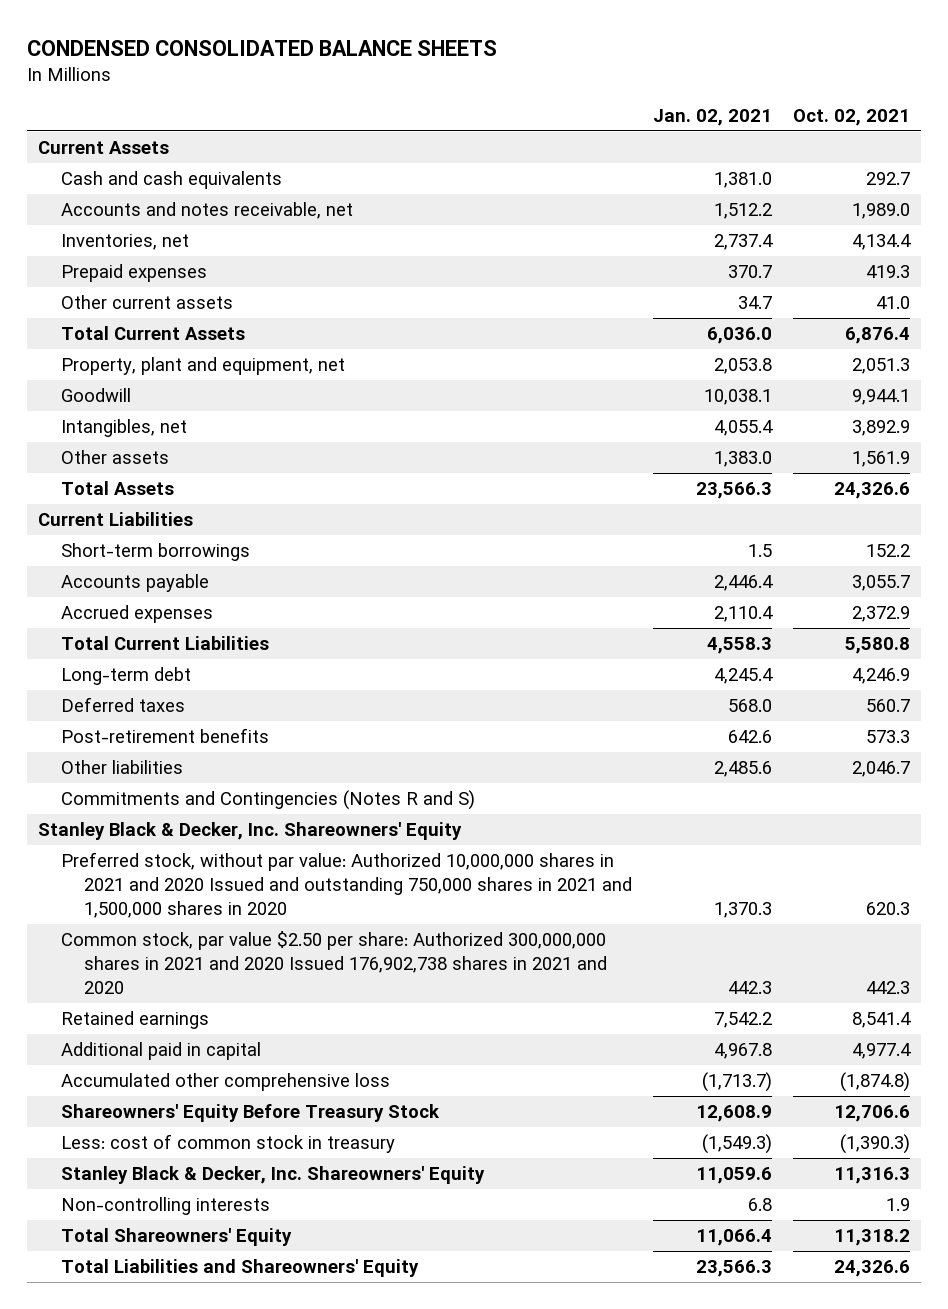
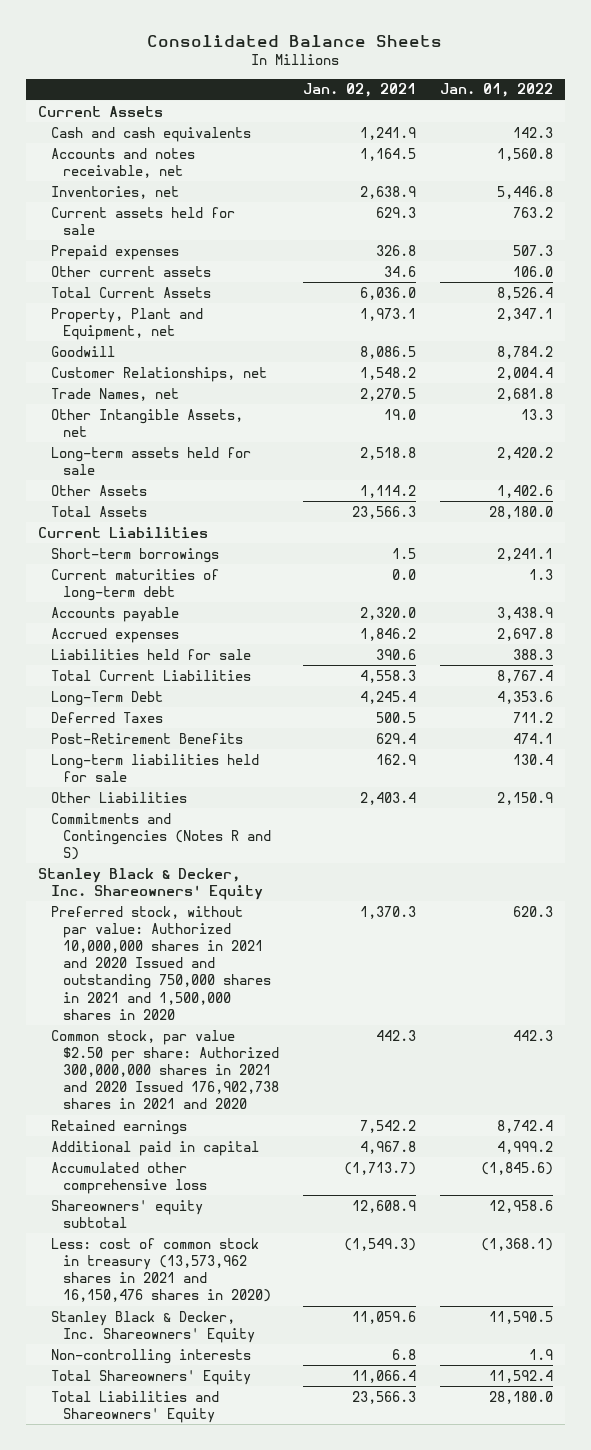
- CONDENSED CONSOLIDATED BALANCE SHEETS
+ Consolidated Balance Sheets
- | Jan. 02, 2021 | Oct. 02, 2021
+ | Jan. 02, 2021 | Jan. 01, 2022
- Cash and cash equivalents | 1,381.0 | 292.7
- Accounts and notes receivable, net | 1,512.2 | 1,989.0
- Inventories, net | 2,737.4 | 4,134.4
- Prepaid expenses | 370.7 | 419.3
- Other current assets | 34.7 | 41.0
+ Cash and cash equivalents | 1,241.9 | 142.3
+ Accounts and notes receivable, net | 1,164.5 | 1,560.8
+ Inventories, net | 2,638.9 | 5,446.8
+ Current assets held for sale | 629.3 | 763.2
+ Prepaid expenses | 326.8 | 507.3
+ Other current assets | 34.6 | 106.0
- Property, plant and equipment, net | 2,053.8 | 2,051.3
- Goodwill | 10,038.1 | 9,944.1
- Intangibles, net | 4,055.4 | 3,892.9
- Other assets | 1,383.0 | 1,561.9
+ Property, Plant and Equipment, net | 1,973.1 | 2,347.1
+ Goodwill | 8,086.5 | 8,784.2
+ Customer Relationships, net | 1,548.2 | 2,004.4
+ Trade Names, net | 2,270.5 | 2,681.8
+ Other Intangible Assets, net | 19.0 | 13.3
+ Long-term assets held for sale | 2,518.8 | 2,420.2
+ Other Assets | 1,114.2 | 1,402.6
- Accounts payable | 2,446.4 | 3,055.7
- Accrued expenses | 2,110.4 | 2,372.9
+ Current maturities of long-term debt | 0.0 | 1.3
+ Accounts payable | 2,320.0 | 3,438.9
+ Accrued expenses | 1,846.2 | 2,697.8
+ Liabilities held for sale | 390.6 | 388.3
- Long-term debt | 4,245.4 | 4,246.9
- Deferred taxes | 568.0 | 560.7
- Post-retirement benefits | 642.6 | 573.3
- Other liabilities | 2,485.6 | 2,046.7
+ Long-Term Debt | 4,245.4 | 4,353.6
+ Deferred Taxes | 500.5 | 711.2
+ Post-Retirement Benefits | 629.4 | 474.1
+ Long-term liabilities held for sale | 162.9 | 130.4
+ Other Liabilities | 2,403.4 | 2,150.9
- Shareowners' Equity Before Treasury Stock | 12,608.9 | 12,706.6
- Less: cost of common stock in treasury | (1,549.3) | (1,390.3)
+ Shareowners' equity subtotal | 12,608.9 | 12,958.6
+ Less: cost of common stock in treasury (13,573,962 shares in 2021 and 16,150,476 shares in 2020) | (1,549.3) | (1,368.1)

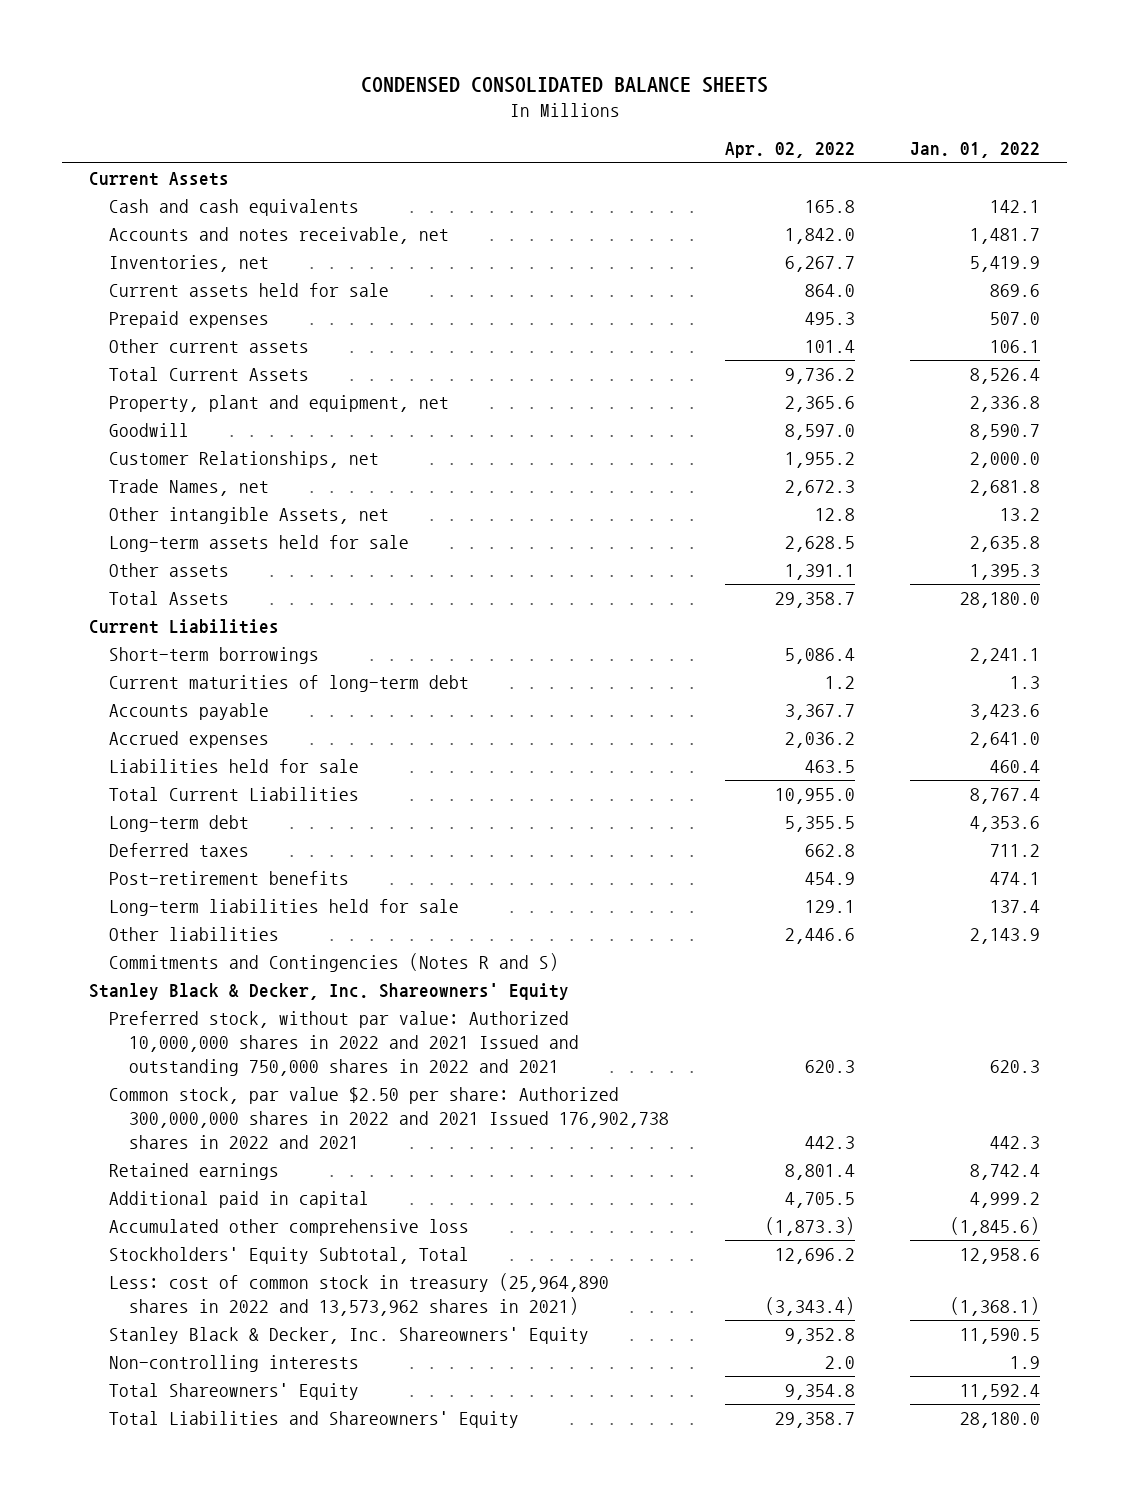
- Consolidated Balance Sheets
+ CONDENSED CONSOLIDATED BALANCE SHEETS
- | Jan. 02, 2021 | Jan. 01, 2022
+ | Apr. 02, 2022 | Jan. 01, 2022
- Cash and cash equivalents | 1,241.9 | 142.3
- Accounts and notes receivable, net | 1,164.5 | 1,560.8
- Inventories, net | 2,638.9 | 5,446.8
- Current assets held for sale | 629.3 | 763.2
- Prepaid expenses | 326.8 | 507.3
- Other current assets | 34.6 | 106.0
+ Cash and cash equivalents | 165.8 | 142.1
+ Accounts and notes receivable, net | 1,842.0 | 1,481.7
+ Inventories, net | 6,267.7 | 5,419.9
+ Current assets held for sale | 864.0 | 869.6
+ Prepaid expenses | 495.3 | 507.0
+ Other current assets | 101.4 | 106.1
- Property, Plant and Equipment, net | 1,973.1 | 2,347.1
- Goodwill | 8,086.5 | 8,784.2
- Customer Relationships, net | 1,548.2 | 2,004.4
+ Property, plant and equipment, net | 2,365.6 | 2,336.8
+ Goodwill | 8,597.0 | 8,590.7
+ Customer Relationships, net | 1,955.2 | 2,000.0
- Other Intangible Assets, net | 19.0 | 13.3
- Long-term assets held for sale | 2,518.8 | 2,420.2
- Other Assets | 1,114.2 | 1,402.6
+ Other intangible Assets, net | 12.8 | 13.2
+ Long-term assets held for sale | 2,628.5 | 2,635.8
+ Other assets | 1,391.1 | 1,395.3
- Accounts payable | 2,320.0 | 3,438.9
- Accrued expenses | 1,846.2 | 2,697.8
- Liabilities held for sale | 390.6 | 388.3
+ Accounts payable | 3,367.7 | 3,423.6
+ Accrued expenses | 2,036.2 | 2,641.0
+ Liabilities held for sale | 463.5 | 460.4
- Long-Term Debt | 4,245.4 | 4,353.6
- Deferred Taxes | 500.5 | 711.2
- Post-Retirement Benefits | 629.4 | 474.1
- Long-term liabilities held for sale | 162.9 | 130.4
- Other Liabilities | 2,403.4 | 2,150.9
+ Long-term debt | 5,355.5 | 4,353.6
+ Deferred taxes | 662.8 | 711.2
+ Post-retirement benefits | 454.9 | 474.1
+ Long-term liabilities held for sale | 129.1 | 137.4
+ Other liabilities | 2,446.6 | 2,143.9
- Preferred stock, without par value: Authorized 10,000,000 shares in 2021 and 2020 Issued and outstanding 750,000 shares in 2021 and 1,500,000 shares in 2020 | 1,370.3 | 620.3
- Common stock, par value $2.50 per share: Authorized 300,000,000 shares in 2021 and 2020 Issued 176,902,738 shares in 2021 and 2020 | 442.3 | 442.3
+ Preferred stock, without par value: Authorized 10,000,000 shares in 2022 and 2021 Issued and outstanding 750,000 shares in 2022 and 2021 | 620.3 | 620.3
+ Common stock, par value $2.50 per share: Authorized 300,000,000 shares in 2022 and 2021 Issued 176,902,738 shares in 2022 and 2021 | 442.3 | 442.3
- Shareowners' equity subtotal | 12,608.9 | 12,958.6
- Less: cost of common stock in treasury (13,573,962 shares in 2021 and 16,150,476 shares in 2020) | (1,549.3) | (1,368.1)
+ Stockholders' Equity Subtotal, Total | 12,696.2 | 12,958.6
+ Less: cost of common stock in treasury (25,964,890 shares in 2022 and 13,573,962 shares in 2021) | (3,343.4) | (1,368.1)

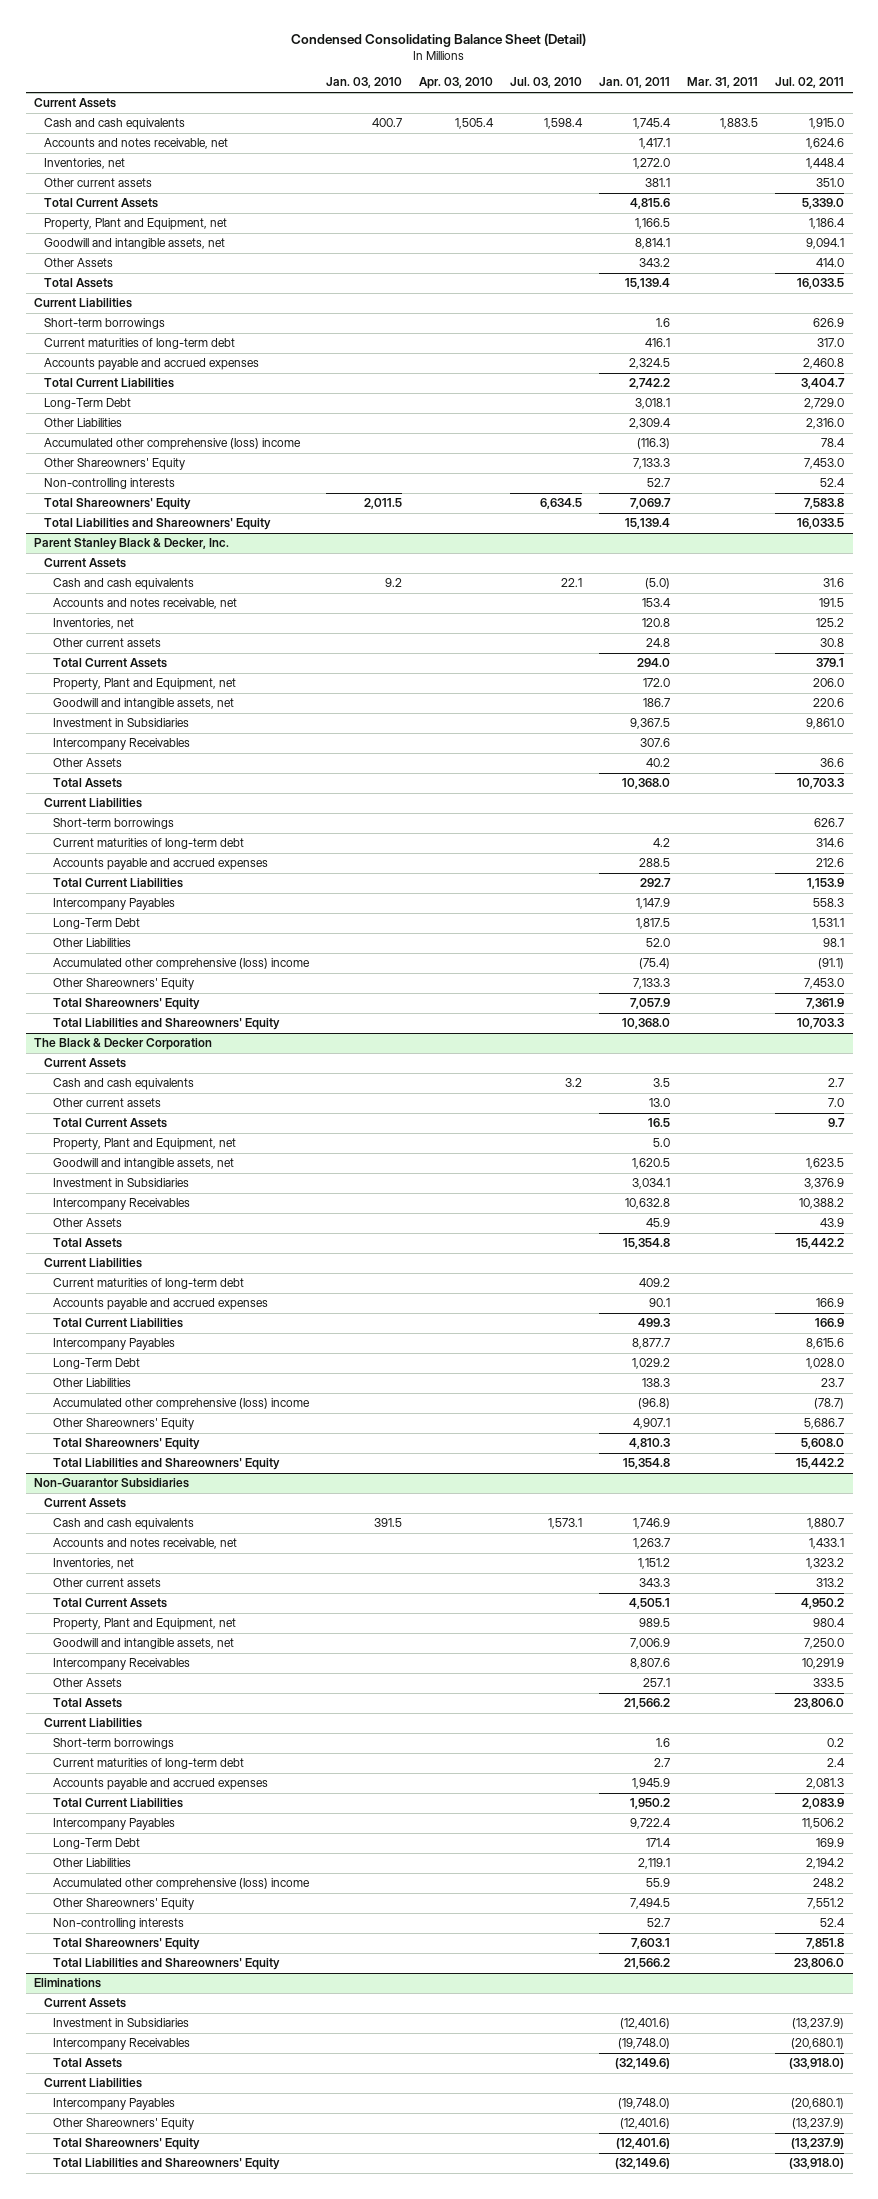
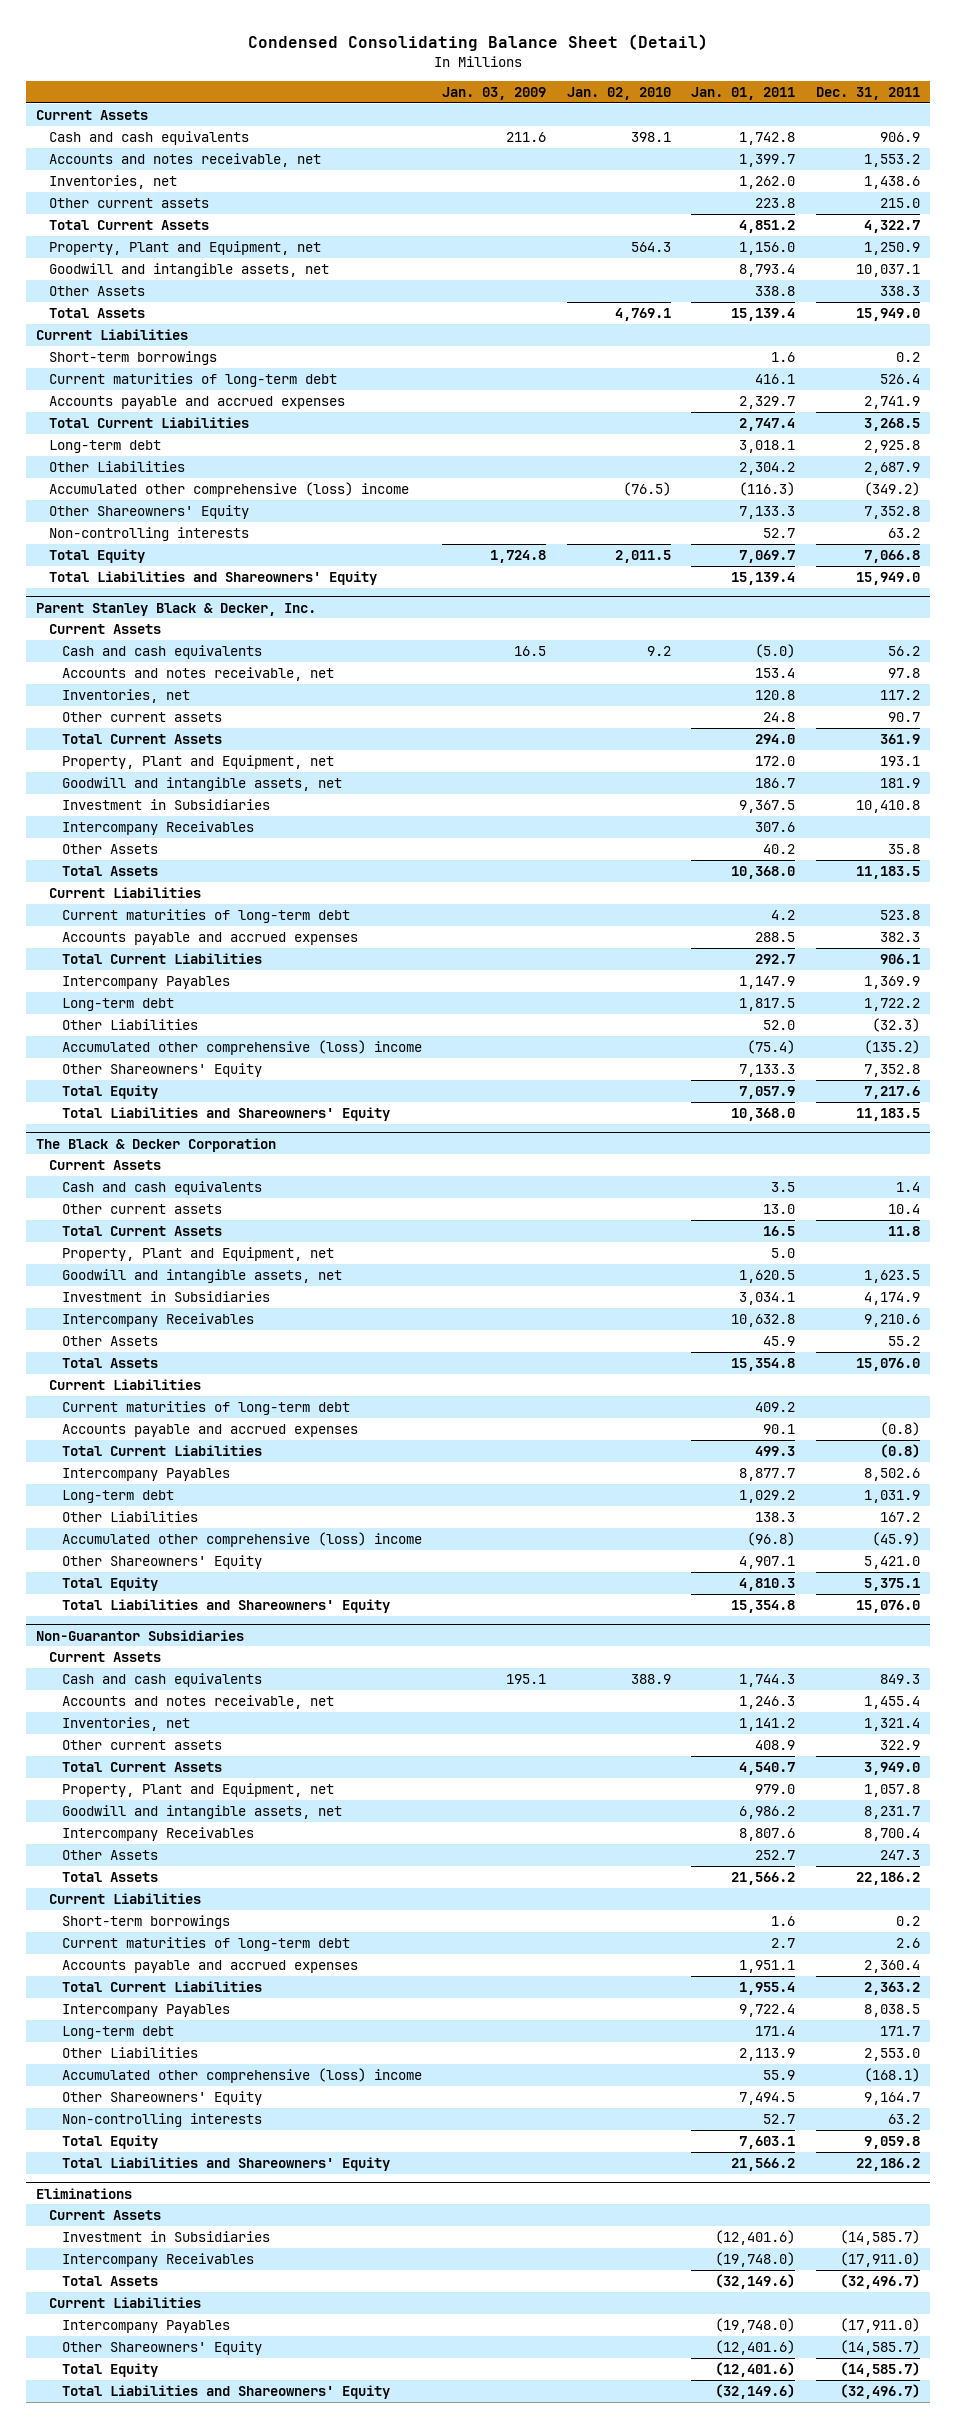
- | Jan. 03, 2010 | Apr. 03, 2010 | Jul. 03, 2010 | Jan. 01, 2011 | Mar. 31, 2011 | Jul. 02, 2011
+ | Jan. 03, 2009 | Jan. 02, 2010 | Jan. 01, 2011 | Dec. 31, 2011
- Cash and cash equivalents | 400.7 | 1,505.4 | 1,598.4 | 1,745.4 | 1,883.5 | 1,915.0
- Accounts and notes receivable, net | | | | 1,417.1 | | 1,624.6
- Inventories, net | | | | 1,272.0 | | 1,448.4
- Other current assets | | | | 381.1 | | 351.0
- Total Current Assets | | | | 4,815.6 | | 5,339.0
- Property, Plant and Equipment, net | | | | 1,166.5 | | 1,186.4
- Goodwill and intangible assets, net | | | | 8,814.1 | | 9,094.1
- Other Assets | | | | 343.2 | | 414.0
+ Cash and cash equivalents | 211.6 | 398.1 | 1,742.8 | 906.9
+ Accounts and notes receivable, net | | | 1,399.7 | 1,553.2
+ Inventories, net | | | 1,262.0 | 1,438.6
+ Other current assets | | | 223.8 | 215.0
+ Total Current Assets | | | 4,851.2 | 4,322.7
+ Property, Plant and Equipment, net | | 564.3 | 1,156.0 | 1,250.9
+ Goodwill and intangible assets, net | | | 8,793.4 | 10,037.1
+ Other Assets | | | 338.8 | 338.3
- Accounts payable and accrued expenses | | | | 2,324.5 | | 2,460.8
- Total Current Liabilities | | | | 2,742.2 | | 3,404.7
- Long-Term Debt | | | | 3,018.1 | | 2,729.0
- Other Liabilities | | | | 2,309.4 | | 2,316.0
+ Accounts payable and accrued expenses | | | 2,329.7 | 2,741.9
+ Total Current Liabilities | | | 2,747.4 | 3,268.5
+ Long-term debt | | | 3,018.1 | 2,925.8
+ Other Liabilities | | | 2,304.2 | 2,687.9
- Total Shareowners' Equity | 2,011.5 | | 6,634.5 | 7,069.7 | | 7,583.8
+ Total Equity | 1,724.8 | 2,011.5 | 7,069.7 | 7,066.8
@ Parent Stanley Black & Decker, Inc.
- Short-term borrowings | | | | | | 626.7
- Long-Term Debt | | | | 1,817.5 | | 1,531.1
+ Long-term debt | | | 1,817.5 | 1,722.2
- Total Shareowners' Equity | | | | 7,057.9 | | 7,361.9
+ Total Equity | | | 7,057.9 | 7,217.6
@ The Black & Decker Corporation
- Long-Term Debt | | | | 1,029.2 | | 1,028.0
+ Long-term debt | | | 1,029.2 | 1,031.9
- Total Shareowners' Equity | | | | 4,810.3 | | 5,608.0
+ Total Equity | | | 4,810.3 | 5,375.1
@ Non-Guarantor Subsidiaries
- Cash and cash equivalents | 391.5 | | 1,573.1 | 1,746.9 | | 1,880.7
- Accounts and notes receivable, net | | | | 1,263.7 | | 1,433.1
- Inventories, net | | | | 1,151.2 | | 1,323.2
- Other current assets | | | | 343.3 | | 313.2
- Total Current Assets | | | | 4,505.1 | | 4,950.2
- Property, Plant and Equipment, net | | | | 989.5 | | 980.4
- Goodwill and intangible assets, net | | | | 7,006.9 | | 7,250.0
+ Cash and cash equivalents | 195.1 | 388.9 | 1,744.3 | 849.3
+ Accounts and notes receivable, net | | | 1,246.3 | 1,455.4
+ Inventories, net | | | 1,141.2 | 1,321.4
+ Other current assets | | | 408.9 | 322.9
+ Total Current Assets | | | 4,540.7 | 3,949.0
+ Property, Plant and Equipment, net | | | 979.0 | 1,057.8
+ Goodwill and intangible assets, net | | | 6,986.2 | 8,231.7
- Other Assets | | | | 257.1 | | 333.5
+ Other Assets | | | 252.7 | 247.3
- Accounts payable and accrued expenses | | | | 1,945.9 | | 2,081.3
- Total Current Liabilities | | | | 1,950.2 | | 2,083.9
+ Accounts payable and accrued expenses | | | 1,951.1 | 2,360.4
+ Total Current Liabilities | | | 1,955.4 | 2,363.2
- Long-Term Debt | | | | 171.4 | | 169.9
- Other Liabilities | | | | 2,119.1 | | 2,194.2
+ Long-term debt | | | 171.4 | 171.7
+ Other Liabilities | | | 2,113.9 | 2,553.0
- Total Shareowners' Equity | | | | 7,603.1 | | 7,851.8
+ Total Equity | | | 7,603.1 | 9,059.8
@ Eliminations
- Total Shareowners' Equity | | | | (12,401.6) | | (13,237.9)
+ Total Equity | | | (12,401.6) | (14,585.7)

